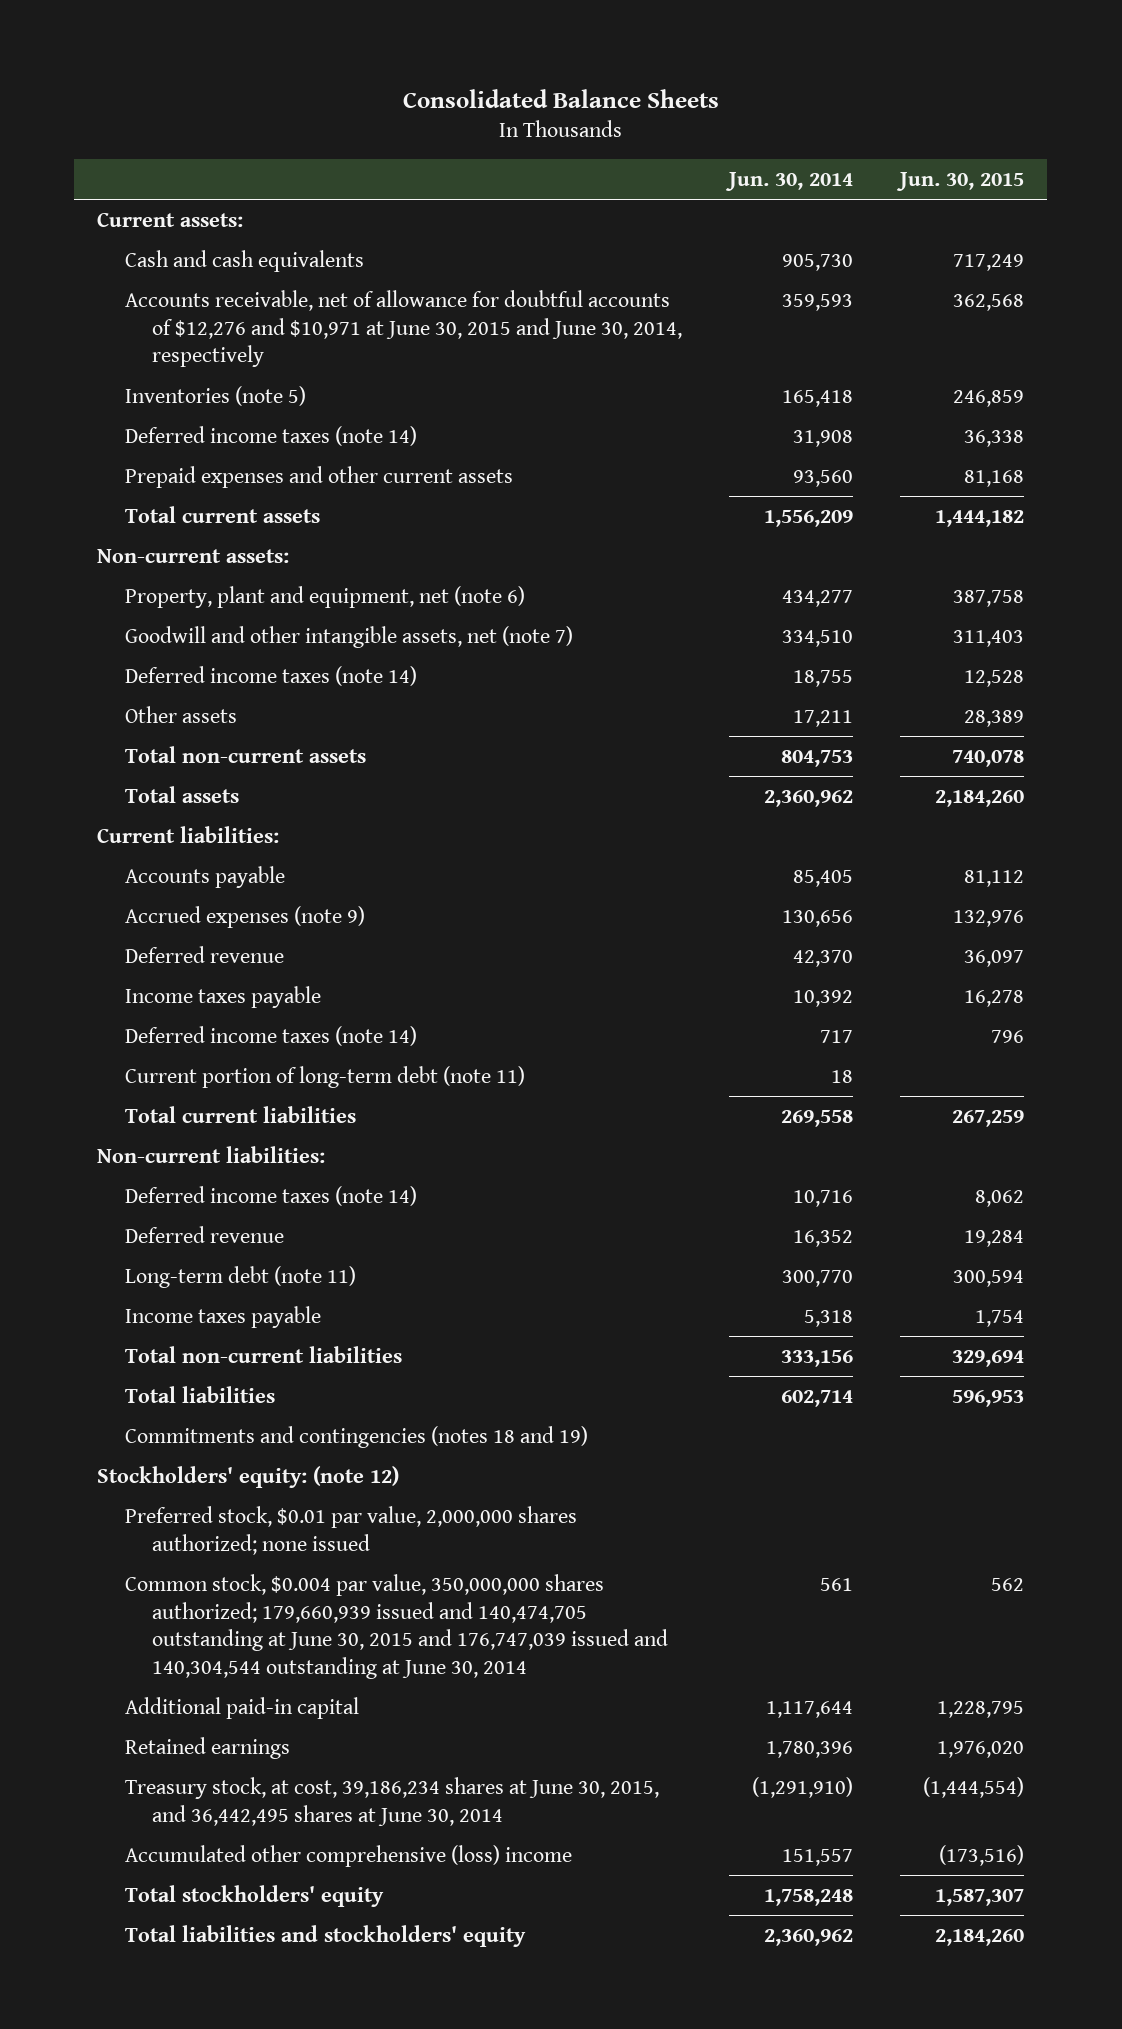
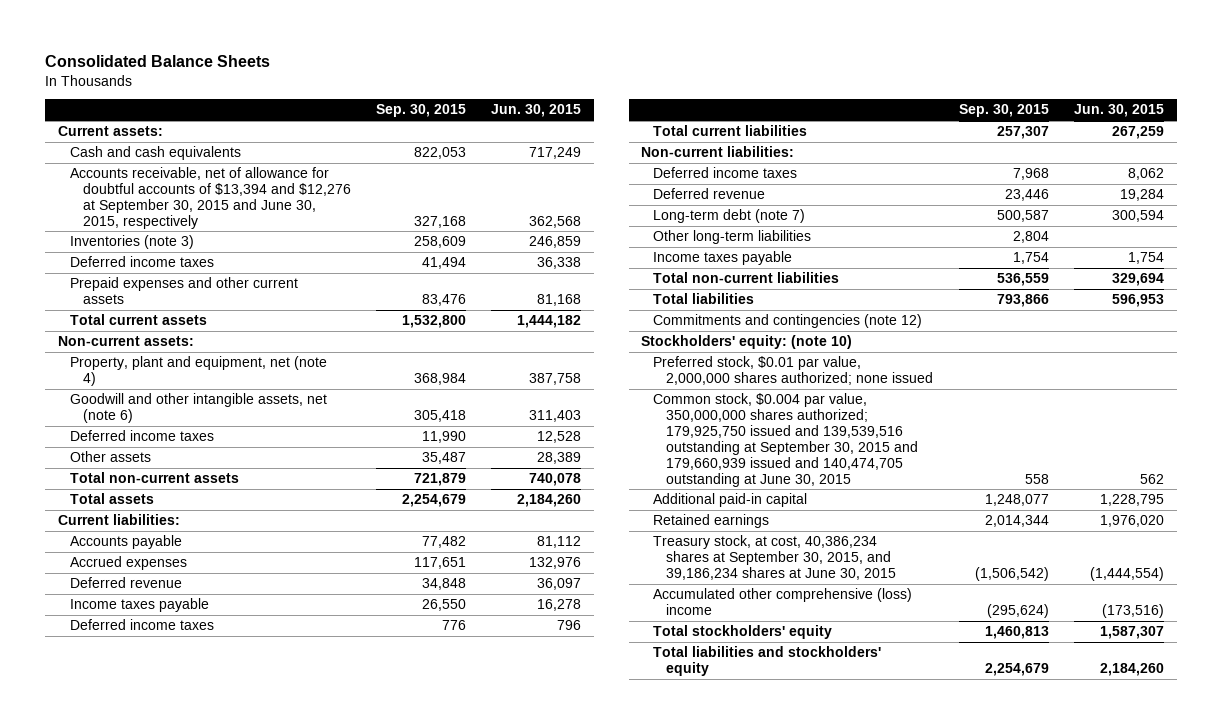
- | Jun. 30, 2014 | Jun. 30, 2015
+ | Sep. 30, 2015 | Jun. 30, 2015
- Accounts receivable, net of allowance for doubtful accounts of $12,276 and $10,971 at June 30, 2015 and June 30, 2014, respectively | 359,593 | 362,568
- Inventories (note 5) | 165,418 | 246,859
- Deferred income taxes (note 14) | 31,908 | 36,338
+ Accounts receivable, net of allowance for doubtful accounts of $13,394 and $12,276 at September 30, 2015 and June 30, 2015, respectively | 327,168 | 362,568
+ Inventories (note 3) | 258,609 | 246,859
+ Deferred income taxes | 41,494 | 36,338
- Property, plant and equipment, net (note 6) | 434,277 | 387,758
- Goodwill and other intangible assets, net (note 7) | 334,510 | 311,403
- Deferred income taxes (note 14) | 18,755 | 12,528
+ Property, plant and equipment, net (note 4) | 368,984 | 387,758
+ Goodwill and other intangible assets, net (note 6) | 305,418 | 311,403
+ Deferred income taxes | 11,990 | 12,528
- Accrued expenses (note 9) | 130,656 | 132,976
+ Accrued expenses | 117,651 | 132,976
- Deferred income taxes (note 14) | 717 | 796
- Current portion of long-term debt (note 11) | 18 |
+ Deferred income taxes | 776 | 796
- Deferred income taxes (note 14) | 10,716 | 8,062
+ Deferred income taxes | 7,968 | 8,062
- Long-term debt (note 11) | 300,770 | 300,594
+ Long-term debt (note 7) | 500,587 | 300,594
+ Other long-term liabilities | 2,804 |
- Commitments and contingencies (notes 18 and 19)
- Stockholders' equity: (note 12)
+ Commitments and contingencies (note 12)
+ Stockholders' equity: (note 10)
- Common stock, $0.004 par value, 350,000,000 shares authorized; 179,660,939 issued and 140,474,705 outstanding at June 30, 2015 and 176,747,039 issued and 140,304,544 outstanding at June 30, 2014 | 561 | 562
+ Common stock, $0.004 par value, 350,000,000 shares authorized; 179,925,750 issued and 139,539,516 outstanding at September 30, 2015 and 179,660,939 issued and 140,474,705 outstanding at June 30, 2015 | 558 | 562
- Treasury stock, at cost, 39,186,234 shares at June 30, 2015, and 36,442,495 shares at June 30, 2014 | (1,291,910) | (1,444,554)
+ Treasury stock, at cost, 40,386,234 shares at September 30, 2015, and 39,186,234 shares at June 30, 2015 | (1,506,542) | (1,444,554)

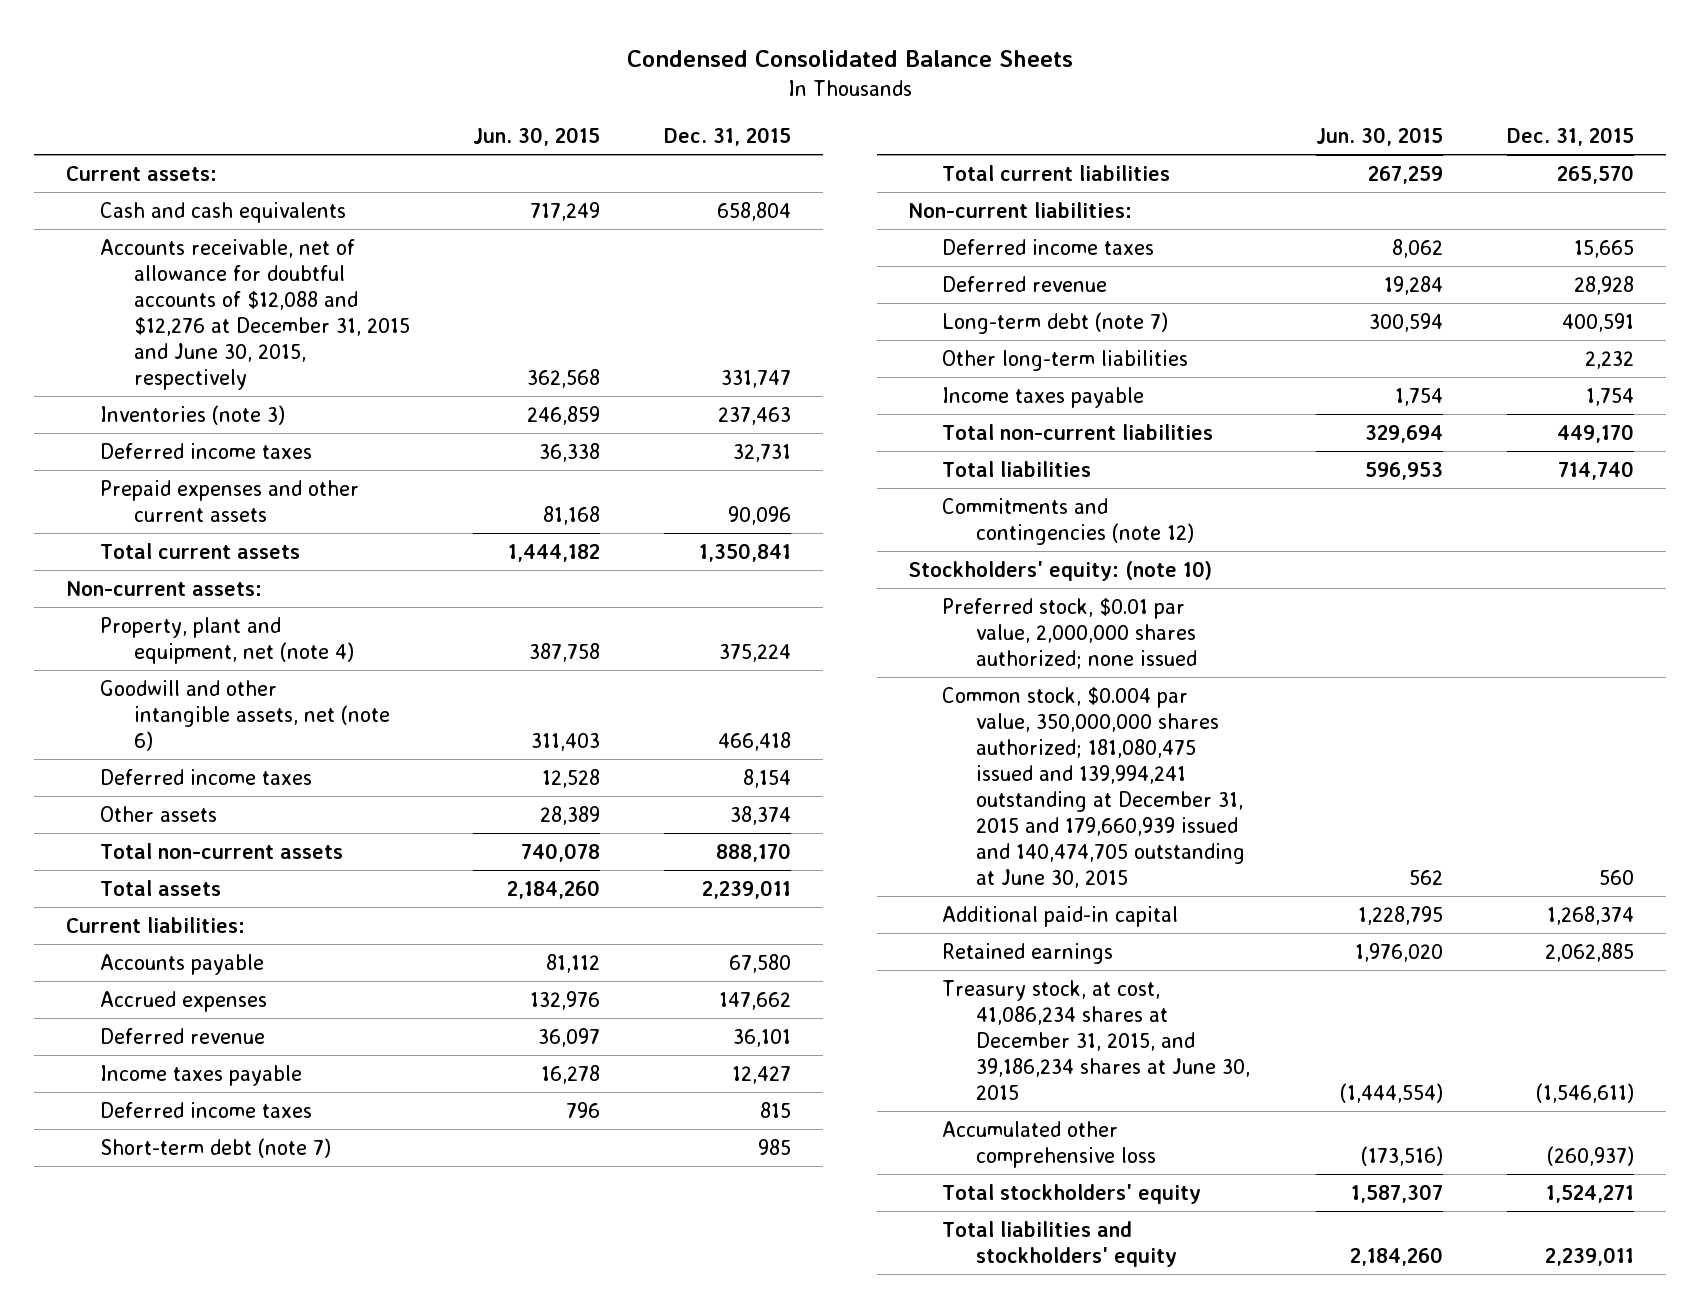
- Consolidated Balance Sheets
+ Condensed Consolidated Balance Sheets
- | Sep. 30, 2015 | Jun. 30, 2015
+ | Jun. 30, 2015 | Dec. 31, 2015
- Accounts receivable, net of allowance for doubtful accounts of $13,394 and $12,276 at September 30, 2015 and June 30, 2015, respectively | 327,168 | 362,568
+ Accounts receivable, net of allowance for doubtful accounts of $12,088 and $12,276 at December 31, 2015 and June 30, 2015, respectively | 362,568 | 331,747
+ Short-term debt (note 7) | | 985
- Common stock, $0.004 par value, 350,000,000 shares authorized; 179,925,750 issued and 139,539,516 outstanding at September 30, 2015 and 179,660,939 issued and 140,474,705 outstanding at June 30, 2015 | 558 | 562
+ Common stock, $0.004 par value, 350,000,000 shares authorized; 181,080,475 issued and 139,994,241 outstanding at December 31, 2015 and 179,660,939 issued and 140,474,705 outstanding at June 30, 2015 | 562 | 560
- Treasury stock, at cost, 40,386,234 shares at September 30, 2015, and 39,186,234 shares at June 30, 2015 | (1,506,542) | (1,444,554)
- Accumulated other comprehensive (loss) income | (295,624) | (173,516)
+ Treasury stock, at cost, 41,086,234 shares at December 31, 2015, and 39,186,234 shares at June 30, 2015 | (1,444,554) | (1,546,611)
+ Accumulated other comprehensive loss | (173,516) | (260,937)

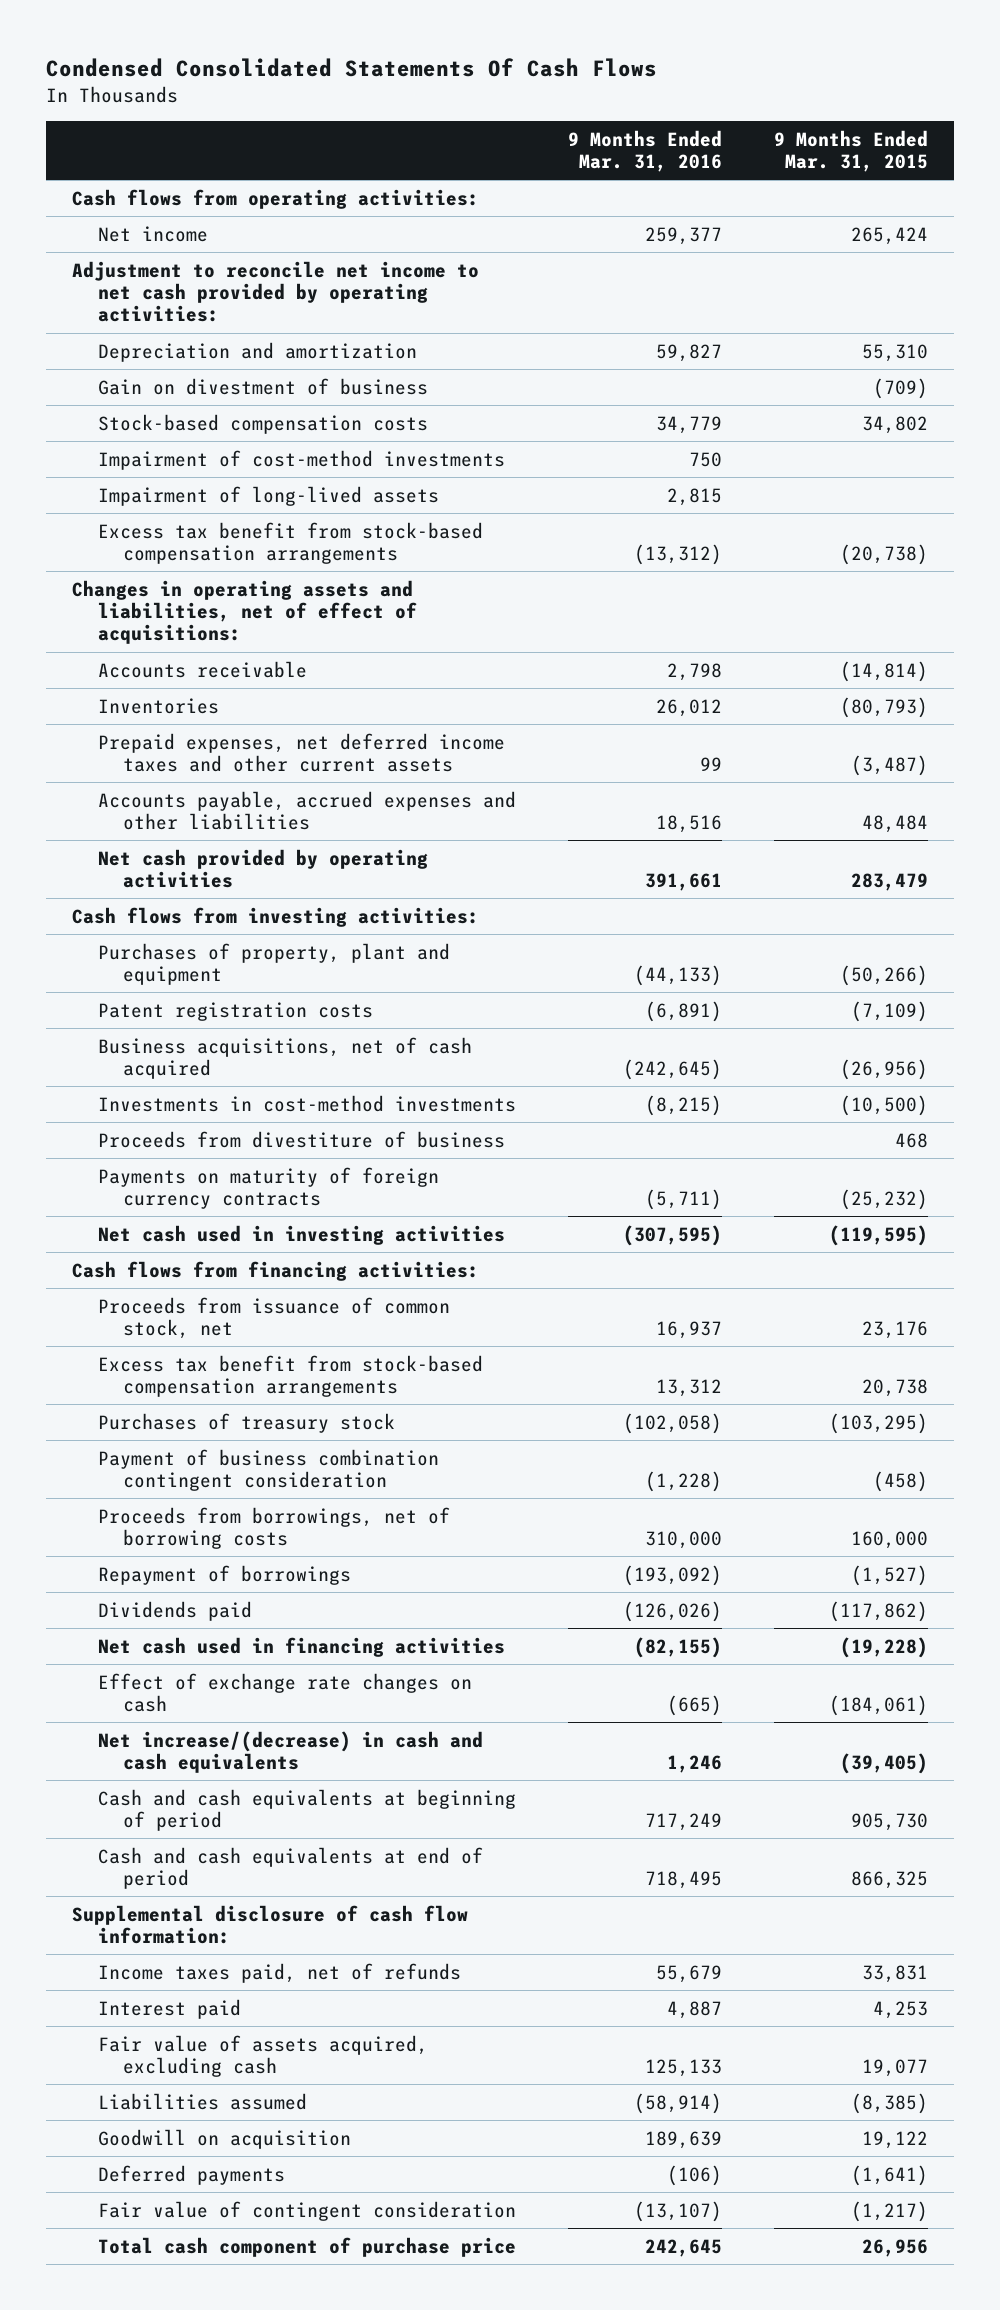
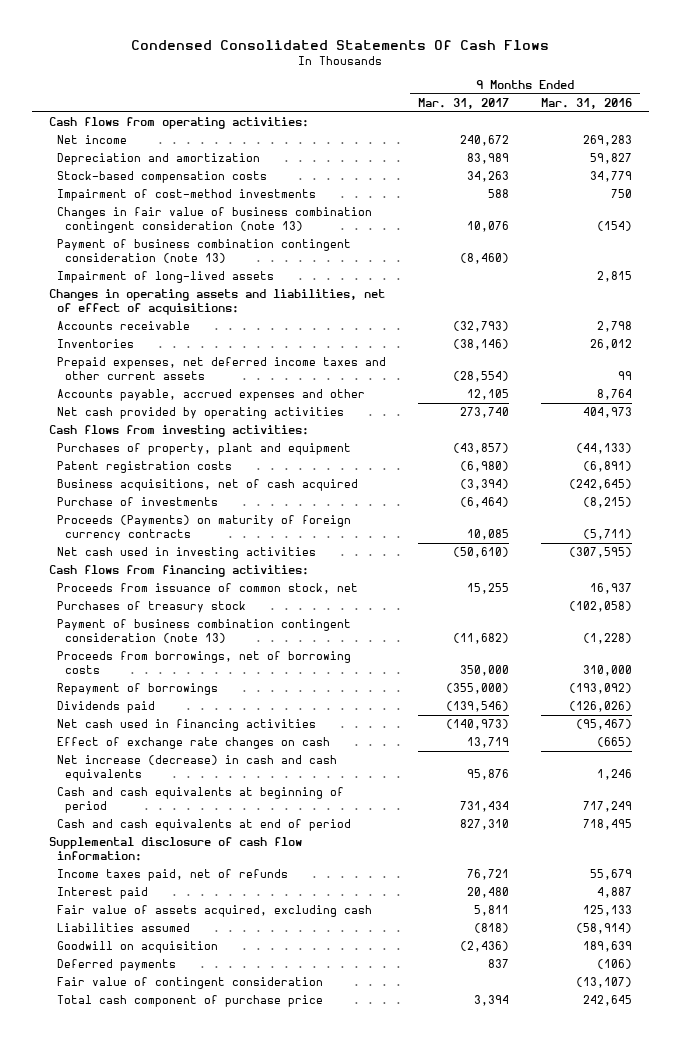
- | 9 Months Ended Mar. 31, 2016 | 9 Months Ended Mar. 31, 2015
+ | 9 Months Ended Mar. 31, 2017 | 9 Months Ended Mar. 31, 2016
- Net income | 259,377 | 265,424
- Adjustment to reconcile net income to net cash provided by operating activities:
+ Net income | 240,672 | 269,283
- Gain on divestment of business | | (709)
+ Changes in fair value of business combination contingent consideration (note 13) | 10,076 | (154)
+ Payment of business combination contingent consideration (note 13) | (8,460) |
- Excess tax benefit from stock-based compensation arrangements | (13,312) | (20,738)
- Accounts payable, accrued expenses and other liabilities | 18,516 | 48,484
- Net cash provided by operating activities | 391,661 | 283,479
+ Accounts payable, accrued expenses and other | 12,105 | 8,764
+ Net cash provided by operating activities | 273,740 | 404,973
- Investments in cost-method investments | (8,215) | (10,500)
- Proceeds from divestiture of business | | 468
- Payments on maturity of foreign currency contracts | (5,711) | (25,232)
+ Purchase of investments | (6,464) | (8,215)
+ Proceeds (Payments) on maturity of foreign currency contracts | 10,085 | (5,711)
- Excess tax benefit from stock-based compensation arrangements | 13,312 | 20,738
- Payment of business combination contingent consideration | (1,228) | (458)
+ Payment of business combination contingent consideration (note 13) | (11,682) | (1,228)
- Net cash used in financing activities | (82,155) | (19,228)
+ Net cash used in financing activities | (140,973) | (95,467)
- Net increase/(decrease) in cash and cash equivalents | 1,246 | (39,405)
+ Net increase (decrease) in cash and cash equivalents | 95,876 | 1,246

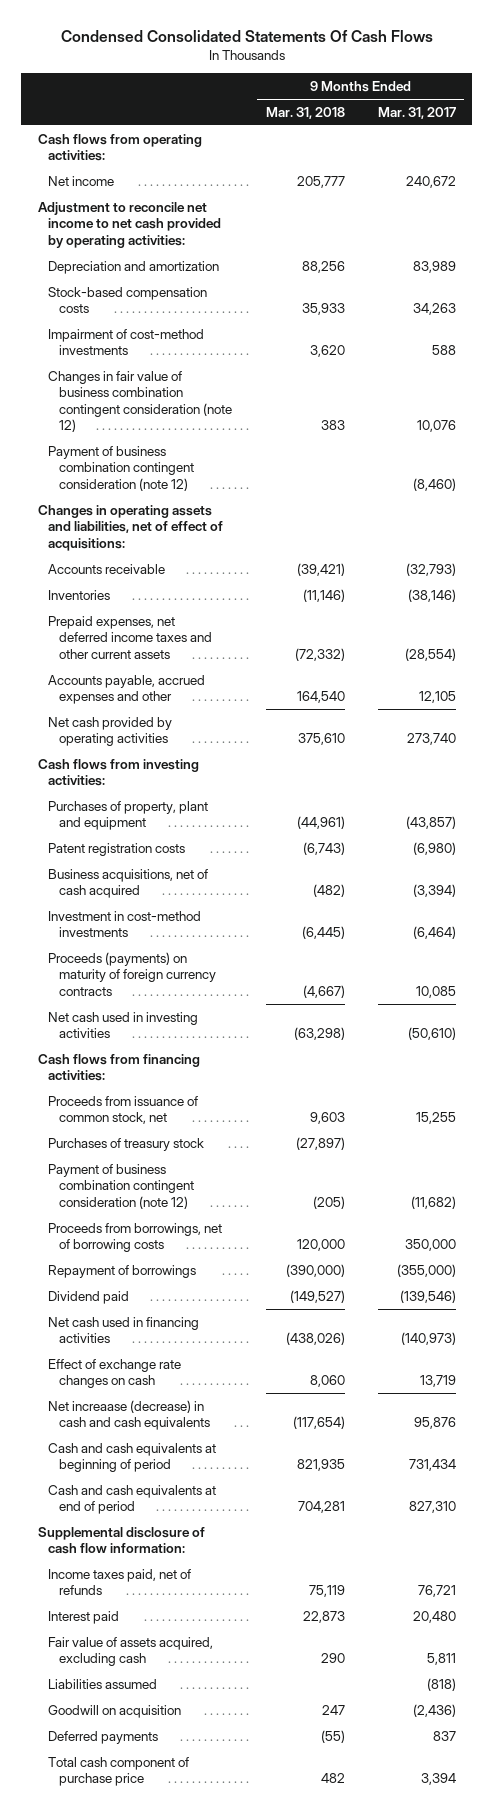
- | 9 Months Ended Mar. 31, 2017 | 9 Months Ended Mar. 31, 2016
+ | 9 Months Ended Mar. 31, 2018 | 9 Months Ended Mar. 31, 2017
+ Adjustment to reconcile net income to net cash provided by operating activities:
- Changes in fair value of business combination contingent consideration (note 13) | 10,076 | (154)
- Payment of business combination contingent consideration (note 13) | (8,460) |
- Impairment of long-lived assets | | 2,815
+ Changes in fair value of business combination contingent consideration (note 12) | 383 | 10,076
+ Payment of business combination contingent consideration (note 12) | | (8,460)
- Purchase of investments | (6,464) | (8,215)
- Proceeds (Payments) on maturity of foreign currency contracts | 10,085 | (5,711)
+ Investment in cost-method investments | (6,445) | (6,464)
+ Proceeds (payments) on maturity of foreign currency contracts | (4,667) | 10,085
- Payment of business combination contingent consideration (note 13) | (11,682) | (1,228)
+ Payment of business combination contingent consideration (note 12) | (205) | (11,682)
- Dividends paid | (139,546) | (126,026)
+ Dividend paid | (149,527) | (139,546)
- Net increase (decrease) in cash and cash equivalents | 95,876 | 1,246
+ Net increaase (decrease) in cash and cash equivalents | (117,654) | 95,876
- Fair value of contingent consideration | | (13,107)

